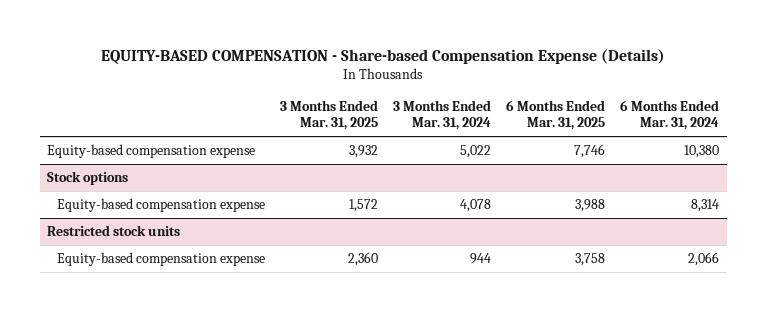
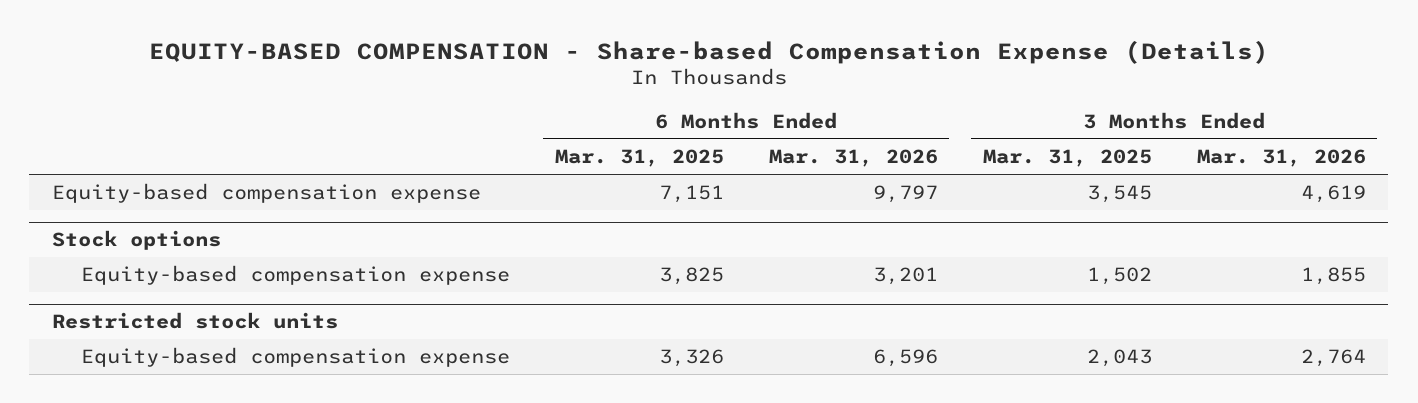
- | 3 Months Ended Mar. 31, 2025 | 3 Months Ended Mar. 31, 2024 | 6 Months Ended Mar. 31, 2025 | 6 Months Ended Mar. 31, 2024
+ | 6 Months Ended Mar. 31, 2025 | 6 Months Ended Mar. 31, 2026 | 3 Months Ended Mar. 31, 2025 | 3 Months Ended Mar. 31, 2026
- Equity-based compensation expense | 3,932 | 5,022 | 7,746 | 10,380
+ Equity-based compensation expense | 7,151 | 9,797 | 3,545 | 4,619
@ Stock options
- Equity-based compensation expense | 1,572 | 4,078 | 3,988 | 8,314
+ Equity-based compensation expense | 3,825 | 3,201 | 1,502 | 1,855
@ Restricted stock units
- Equity-based compensation expense | 2,360 | 944 | 3,758 | 2,066
+ Equity-based compensation expense | 3,326 | 6,596 | 2,043 | 2,764

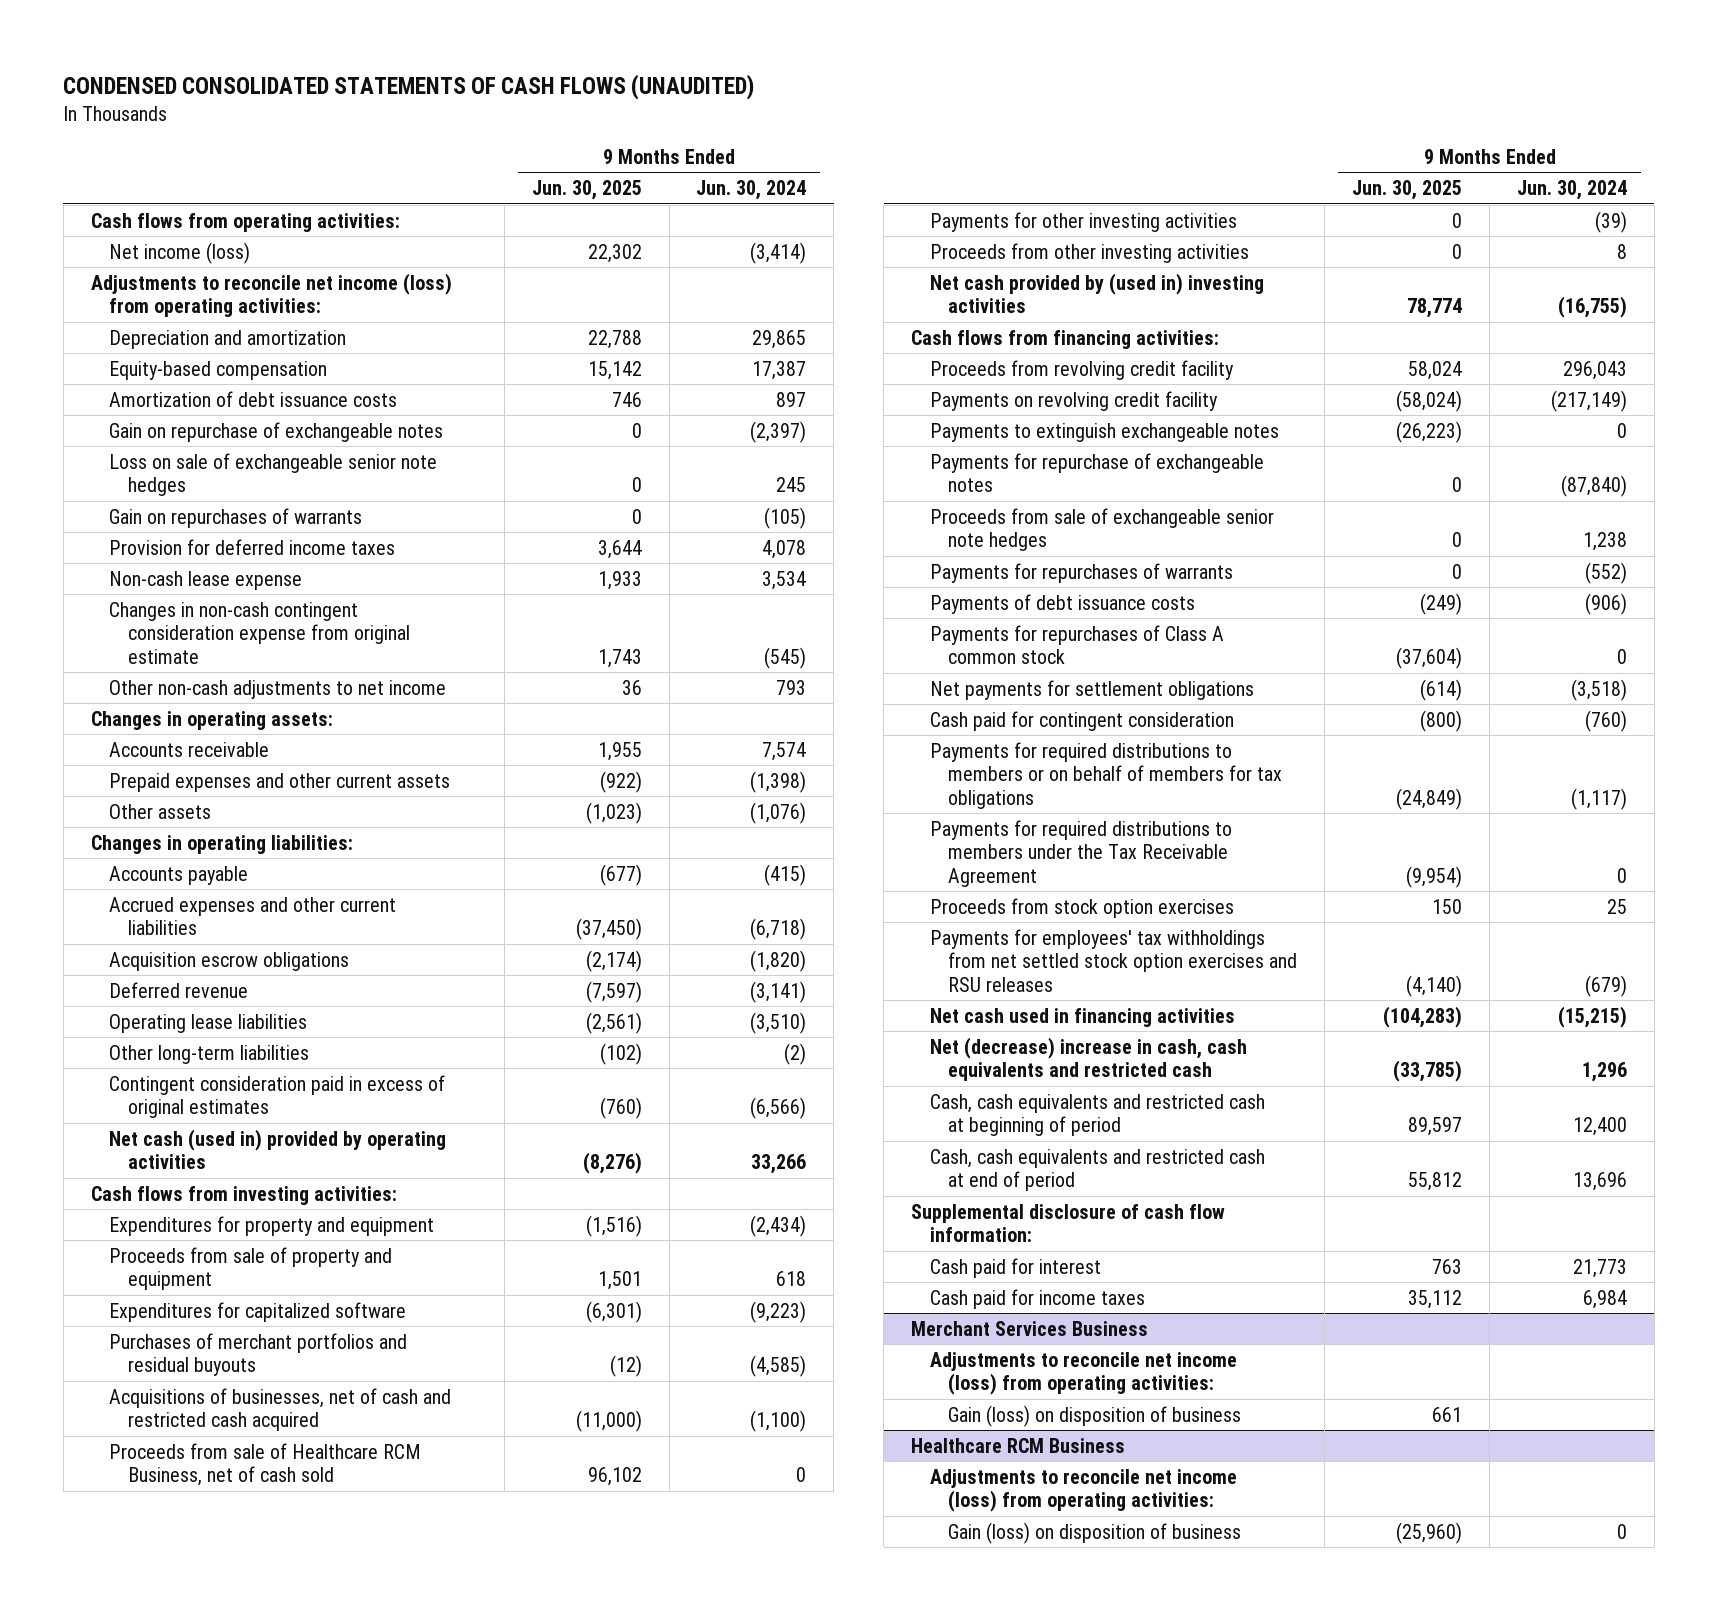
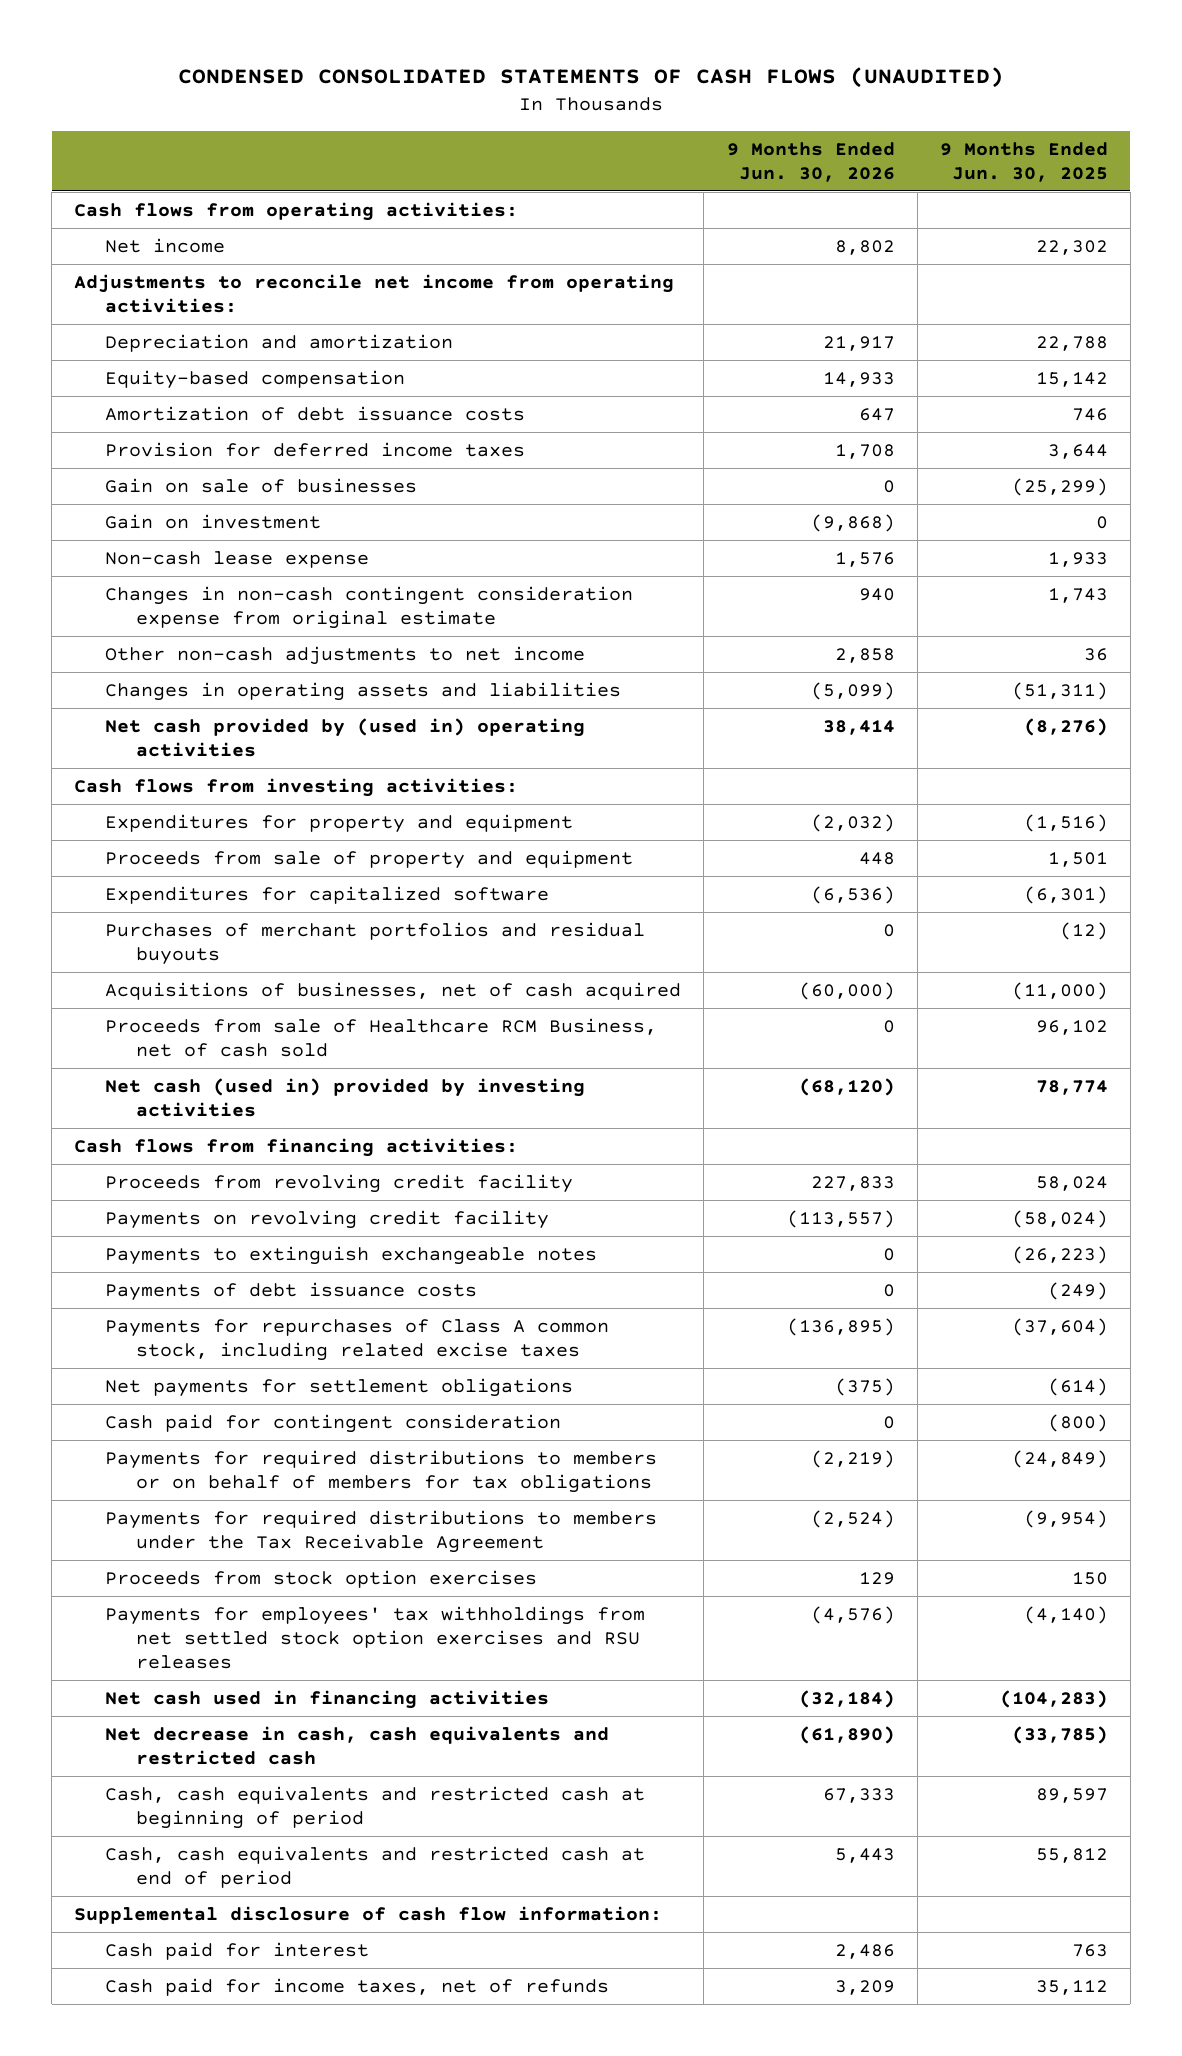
- | 9 Months Ended Jun. 30, 2025 | 9 Months Ended Jun. 30, 2024
+ | 9 Months Ended Jun. 30, 2026 | 9 Months Ended Jun. 30, 2025
- Net income (loss) | 22,302 | (3,414)
- Adjustments to reconcile net income (loss) from operating activities:
+ Net income | 8,802 | 22,302
+ Adjustments to reconcile net income from operating activities:
- Gain on repurchase of exchangeable notes | 0 | (2,397)
- Loss on sale of exchangeable senior note hedges | 0 | 245
- Gain on repurchases of warrants | 0 | (105)
+ Gain on sale of businesses | 0 | (25,299)
+ Gain on investment | (9,868) | 0
- Changes in operating assets:
- Accounts receivable | 1,955 | 7,574
- Prepaid expenses and other current assets | (922) | (1,398)
- Other assets | (1,023) | (1,076)
- Changes in operating liabilities:
- Accounts payable | (677) | (415)
- Accrued expenses and other current liabilities | (37,450) | (6,718)
- Acquisition escrow obligations | (2,174) | (1,820)
- Deferred revenue | (7,597) | (3,141)
- Operating lease liabilities | (2,561) | (3,510)
- Other long-term liabilities | (102) | (2)
- Contingent consideration paid in excess of original estimates | (760) | (6,566)
- Net cash (used in) provided by operating activities | (8,276) | 33,266
+ Changes in operating assets and liabilities | (5,099) | (51,311)
+ Net cash provided by (used in) operating activities | 38,414 | (8,276)
- Acquisitions of businesses, net of cash and restricted cash acquired | (11,000) | (1,100)
+ Acquisitions of businesses, net of cash acquired | (60,000) | (11,000)
- Payments for other investing activities | 0 | (39)
- Proceeds from other investing activities | 0 | 8
- Net cash provided by (used in) investing activities | 78,774 | (16,755)
+ Net cash (used in) provided by investing activities | (68,120) | 78,774
- Payments for repurchase of exchangeable notes | 0 | (87,840)
- Proceeds from sale of exchangeable senior note hedges | 0 | 1,238
- Payments for repurchases of warrants | 0 | (552)
- Payments for repurchases of Class A common stock | (37,604) | 0
+ Payments for repurchases of Class A common stock, including related excise taxes | (136,895) | (37,604)
- Net (decrease) increase in cash, cash equivalents and restricted cash | (33,785) | 1,296
+ Net decrease in cash, cash equivalents and restricted cash | (61,890) | (33,785)
- Cash paid for income taxes | 35,112 | 6,984
- Merchant Services Business
- Adjustments to reconcile net income (loss) from operating activities:
- Gain (loss) on disposition of business | 661 |
- Healthcare RCM Business
- Adjustments to reconcile net income (loss) from operating activities:
- Gain (loss) on disposition of business | (25,960) | 0
+ Cash paid for income taxes, net of refunds | 3,209 | 35,112

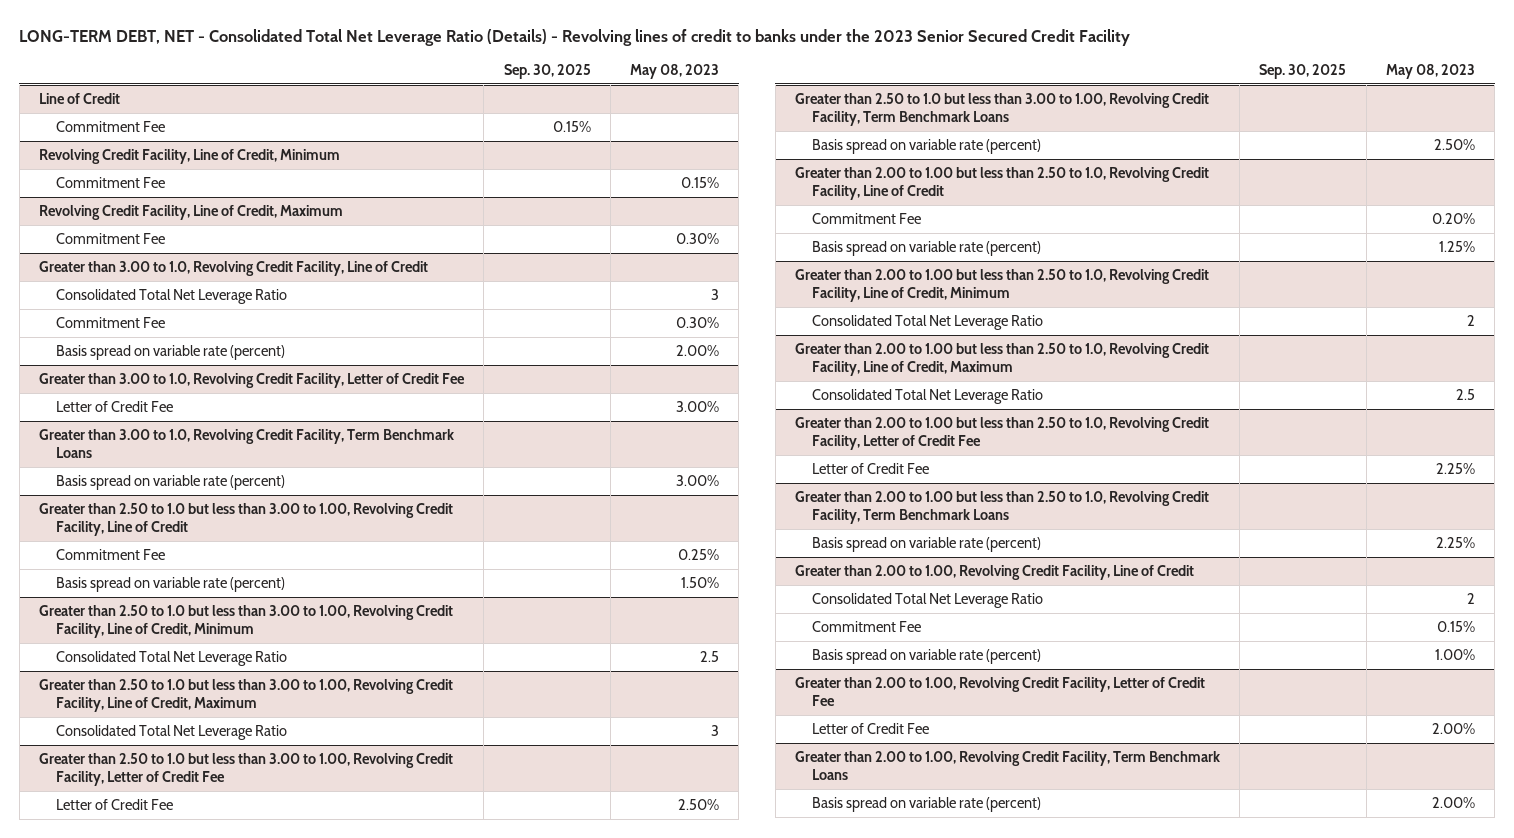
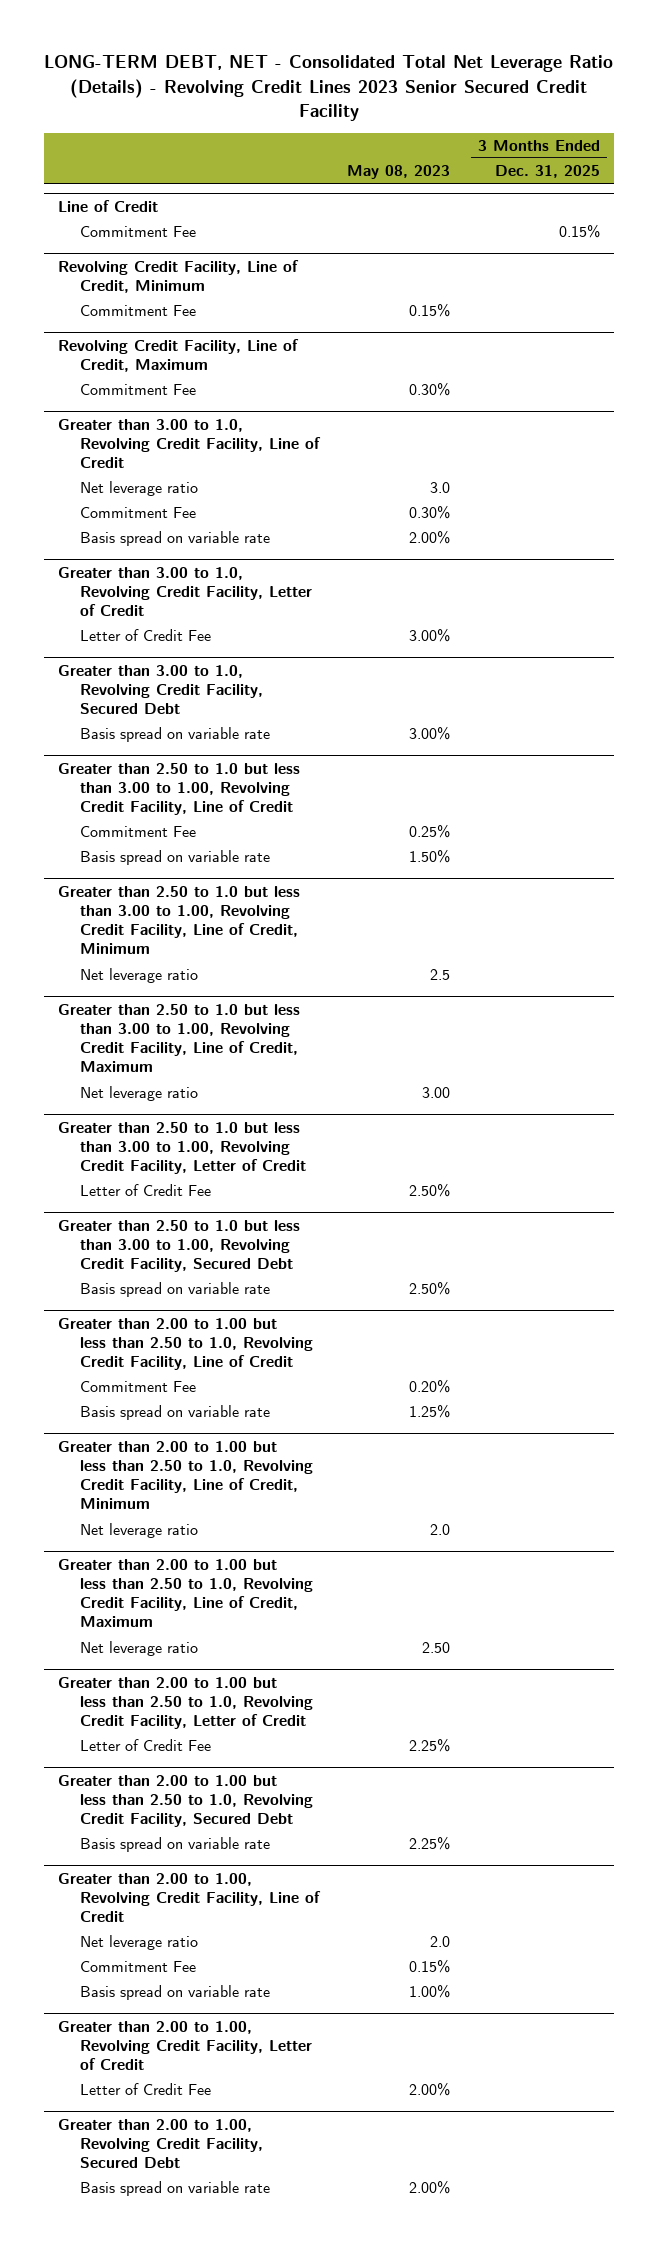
- LONG-TERM DEBT, NET - Consolidated Total Net Leverage Ratio (Details) - Revolving lines of credit to banks under the 2023 Senior Secured Credit Facility
+ LONG-TERM DEBT, NET - Consolidated Total Net Leverage Ratio (Details) - Revolving Credit Lines 2023 Senior Secured Credit Facility
- | Sep. 30, 2025 | May 08, 2023
+ | May 08, 2023 | 3 Months Ended Dec. 31, 2025
@ Greater than 3.00 to 1.0, Revolving Credit Facility, Line of Credit
- Consolidated Total Net Leverage Ratio | | 3
+ Net leverage ratio | 3.0 |
- Basis spread on variable rate (percent) | | 2.00%
- Greater than 3.00 to 1.0, Revolving Credit Facility, Letter of Credit Fee
@ Greater than 3.00 to 1.0, Revolving Credit Facility, Line of Credit
+ Basis spread on variable rate | 2.00% |
+ Greater than 3.00 to 1.0, Revolving Credit Facility, Letter of Credit
- Greater than 3.00 to 1.0, Revolving Credit Facility, Term Benchmark Loans
- Basis spread on variable rate (percent) | | 3.00%
+ Greater than 3.00 to 1.0, Revolving Credit Facility, Secured Debt
+ Basis spread on variable rate | 3.00% |
@ Greater than 2.50 to 1.0 but less than 3.00 to 1.00, Revolving Credit Facility, Line of Credit
- Basis spread on variable rate (percent) | | 1.50%
+ Basis spread on variable rate | 1.50% |
@ Greater than 2.50 to 1.0 but less than 3.00 to 1.00, Revolving Credit Facility, Line of Credit, Minimum
- Consolidated Total Net Leverage Ratio | | 2.5
+ Net leverage ratio | 2.5 |
@ Greater than 2.50 to 1.0 but less than 3.00 to 1.00, Revolving Credit Facility, Line of Credit, Maximum
- Consolidated Total Net Leverage Ratio | | 3
- Greater than 2.50 to 1.0 but less than 3.00 to 1.00, Revolving Credit Facility, Letter of Credit Fee
@ Greater than 2.50 to 1.0 but less than 3.00 to 1.00, Revolving Credit Facility, Line of Credit, Maximum
+ Net leverage ratio | 3.00 |
+ Greater than 2.50 to 1.0 but less than 3.00 to 1.00, Revolving Credit Facility, Letter of Credit
- Greater than 2.50 to 1.0 but less than 3.00 to 1.00, Revolving Credit Facility, Term Benchmark Loans
- Basis spread on variable rate (percent) | | 2.50%
+ Greater than 2.50 to 1.0 but less than 3.00 to 1.00, Revolving Credit Facility, Secured Debt
+ Basis spread on variable rate | 2.50% |
@ Greater than 2.00 to 1.00 but less than 2.50 to 1.0, Revolving Credit Facility, Line of Credit
- Basis spread on variable rate (percent) | | 1.25%
+ Basis spread on variable rate | 1.25% |
@ Greater than 2.00 to 1.00 but less than 2.50 to 1.0, Revolving Credit Facility, Line of Credit, Minimum
- Consolidated Total Net Leverage Ratio | | 2
+ Net leverage ratio | 2.0 |
@ Greater than 2.00 to 1.00 but less than 2.50 to 1.0, Revolving Credit Facility, Line of Credit, Maximum
- Consolidated Total Net Leverage Ratio | | 2.5
- Greater than 2.00 to 1.00 but less than 2.50 to 1.0, Revolving Credit Facility, Letter of Credit Fee
@ Greater than 2.00 to 1.00 but less than 2.50 to 1.0, Revolving Credit Facility, Line of Credit, Maximum
+ Net leverage ratio | 2.50 |
+ Greater than 2.00 to 1.00 but less than 2.50 to 1.0, Revolving Credit Facility, Letter of Credit
- Greater than 2.00 to 1.00 but less than 2.50 to 1.0, Revolving Credit Facility, Term Benchmark Loans
- Basis spread on variable rate (percent) | | 2.25%
+ Greater than 2.00 to 1.00 but less than 2.50 to 1.0, Revolving Credit Facility, Secured Debt
+ Basis spread on variable rate | 2.25% |
@ Greater than 2.00 to 1.00, Revolving Credit Facility, Line of Credit
- Consolidated Total Net Leverage Ratio | | 2
+ Net leverage ratio | 2.0 |
- Basis spread on variable rate (percent) | | 1.00%
- Greater than 2.00 to 1.00, Revolving Credit Facility, Letter of Credit Fee
@ Greater than 2.00 to 1.00, Revolving Credit Facility, Line of Credit
+ Basis spread on variable rate | 1.00% |
+ Greater than 2.00 to 1.00, Revolving Credit Facility, Letter of Credit
- Greater than 2.00 to 1.00, Revolving Credit Facility, Term Benchmark Loans
- Basis spread on variable rate (percent) | | 2.00%
+ Greater than 2.00 to 1.00, Revolving Credit Facility, Secured Debt
+ Basis spread on variable rate | 2.00% |

